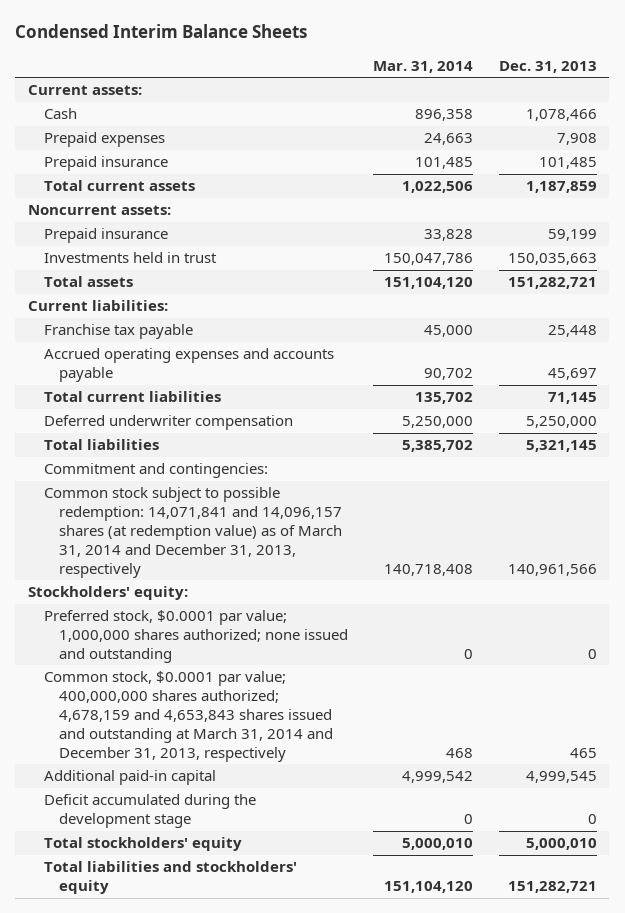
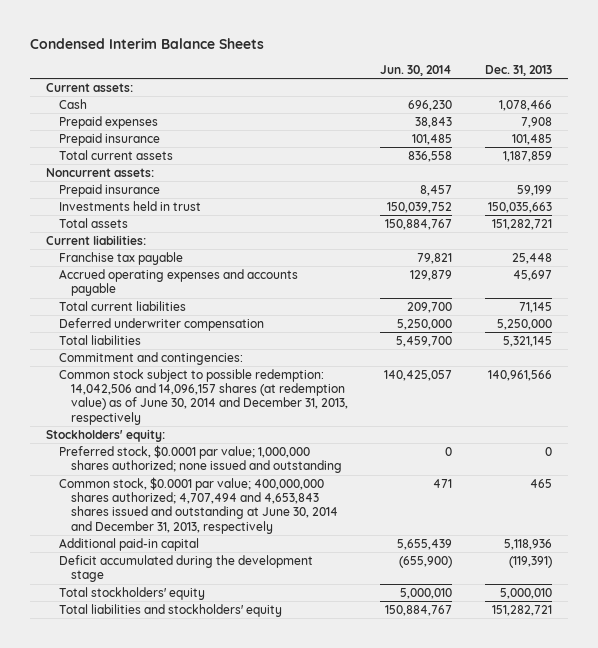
- | Mar. 31, 2014 | Dec. 31, 2013
+ | Jun. 30, 2014 | Dec. 31, 2013
- Common stock subject to possible redemption: 14,071,841 and 14,096,157 shares (at redemption value) as of March 31, 2014 and December 31, 2013, respectively | 140,718,408 | 140,961,566
+ Common stock subject to possible redemption: 14,042,506 and 14,096,157 shares (at redemption value) as of June 30, 2014 and December 31, 2013, respectively | 140,425,057 | 140,961,566
- Common stock, $0.0001 par value; 400,000,000 shares authorized; 4,678,159 and 4,653,843 shares issued and outstanding at March 31, 2014 and December 31, 2013, respectively | 468 | 465
- Additional paid-in capital | 4,999,542 | 4,999,545
- Deficit accumulated during the development stage | 0 | 0
+ Common stock, $0.0001 par value; 400,000,000 shares authorized; 4,707,494 and 4,653,843 shares issued and outstanding at June 30, 2014 and December 31, 2013, respectively | 471 | 465
+ Additional paid-in capital | 5,655,439 | 5,118,936
+ Deficit accumulated during the development stage | (655,900) | (119,391)

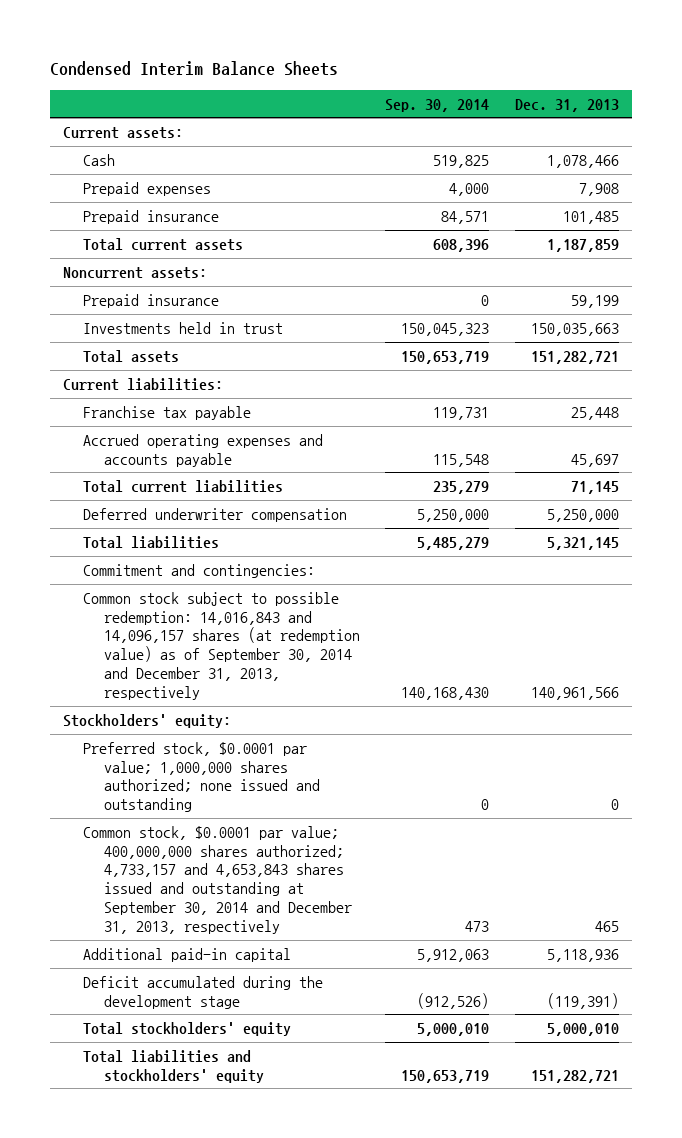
- | Jun. 30, 2014 | Dec. 31, 2013
+ | Sep. 30, 2014 | Dec. 31, 2013
- Common stock subject to possible redemption: 14,042,506 and 14,096,157 shares (at redemption value) as of June 30, 2014 and December 31, 2013, respectively | 140,425,057 | 140,961,566
+ Common stock subject to possible redemption: 14,016,843 and 14,096,157 shares (at redemption value) as of September 30, 2014 and December 31, 2013, respectively | 140,168,430 | 140,961,566
- Common stock, $0.0001 par value; 400,000,000 shares authorized; 4,707,494 and 4,653,843 shares issued and outstanding at June 30, 2014 and December 31, 2013, respectively | 471 | 465
+ Common stock, $0.0001 par value; 400,000,000 shares authorized; 4,733,157 and 4,653,843 shares issued and outstanding at September 30, 2014 and December 31, 2013, respectively | 473 | 465

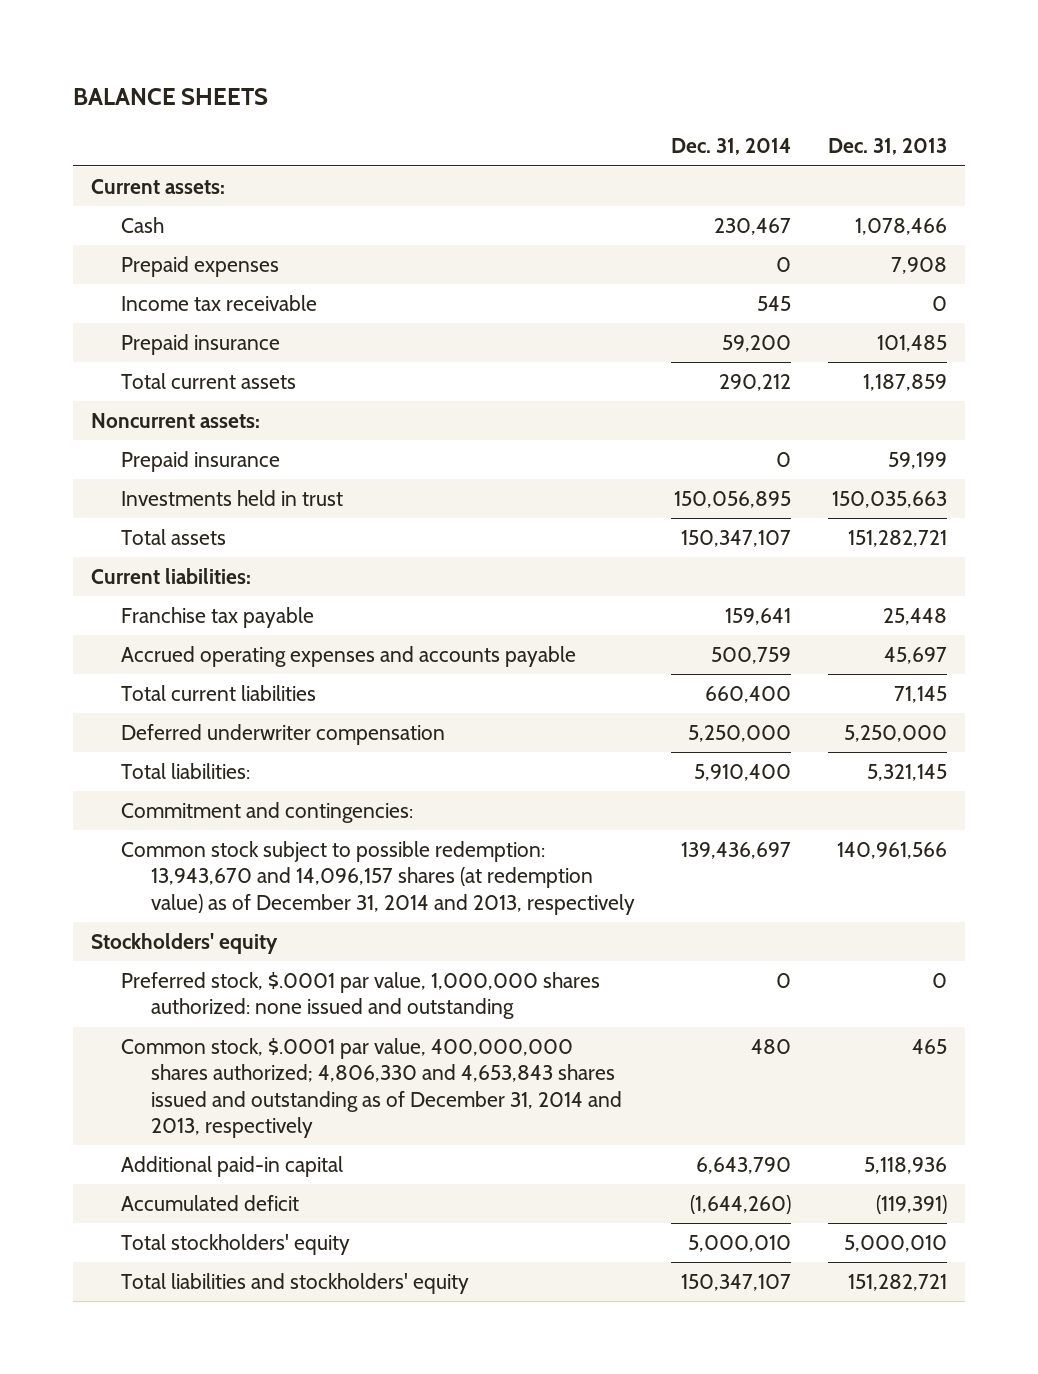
- Condensed Interim Balance Sheets
+ BALANCE SHEETS
- | Sep. 30, 2014 | Dec. 31, 2013
+ | Dec. 31, 2014 | Dec. 31, 2013
+ Income tax receivable | 545 | 0
- Total liabilities | 5,485,279 | 5,321,145
+ Total liabilities: | 5,910,400 | 5,321,145
- Common stock subject to possible redemption: 14,016,843 and 14,096,157 shares (at redemption value) as of September 30, 2014 and December 31, 2013, respectively | 140,168,430 | 140,961,566
- Stockholders' equity:
- Preferred stock, $0.0001 par value; 1,000,000 shares authorized; none issued and outstanding | 0 | 0
- Common stock, $0.0001 par value; 400,000,000 shares authorized; 4,733,157 and 4,653,843 shares issued and outstanding at September 30, 2014 and December 31, 2013, respectively | 473 | 465
+ Common stock subject to possible redemption: 13,943,670 and 14,096,157 shares (at redemption value) as of December 31, 2014 and 2013, respectively | 139,436,697 | 140,961,566
+ Stockholders' equity
+ Preferred stock, $.0001 par value, 1,000,000 shares authorized: none issued and outstanding | 0 | 0
+ Common stock, $.0001 par value, 400,000,000 shares authorized; 4,806,330 and 4,653,843 shares issued and outstanding as of December 31, 2014 and 2013, respectively | 480 | 465
- Deficit accumulated during the development stage | (912,526) | (119,391)
+ Accumulated deficit | (1,644,260) | (119,391)

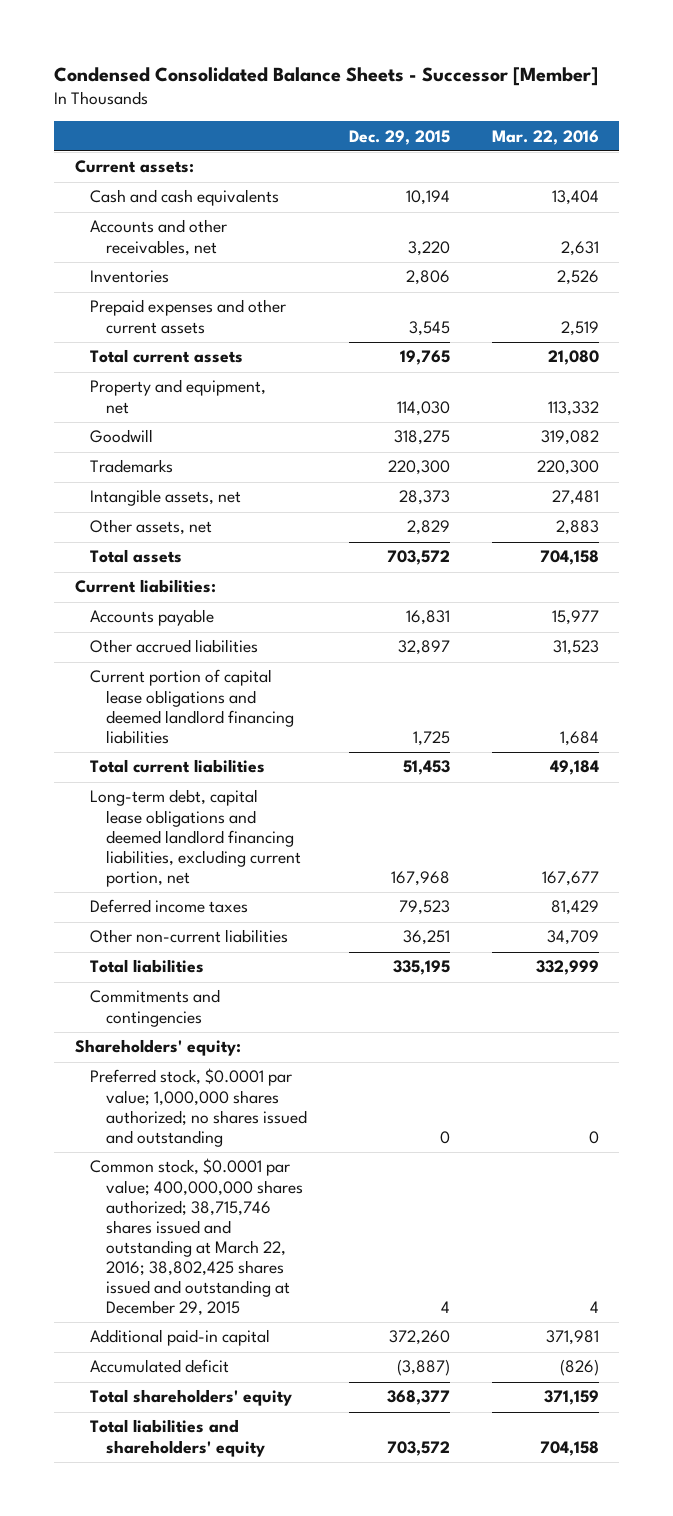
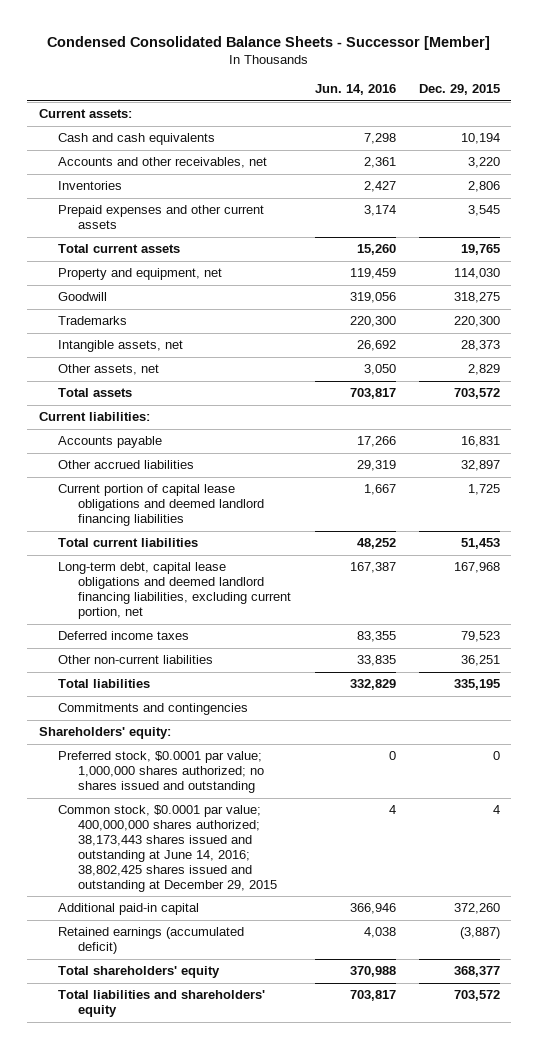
- | Dec. 29, 2015 | Mar. 22, 2016
+ | Jun. 14, 2016 | Dec. 29, 2015
- Common stock, $0.0001 par value; 400,000,000 shares authorized; 38,715,746 shares issued and outstanding at March 22, 2016; 38,802,425 shares issued and outstanding at December 29, 2015 | 4 | 4
+ Common stock, $0.0001 par value; 400,000,000 shares authorized; 38,173,443 shares issued and outstanding at June 14, 2016; 38,802,425 shares issued and outstanding at December 29, 2015 | 4 | 4
- Accumulated deficit | (3,887) | (826)
+ Retained earnings (accumulated deficit) | 4,038 | (3,887)

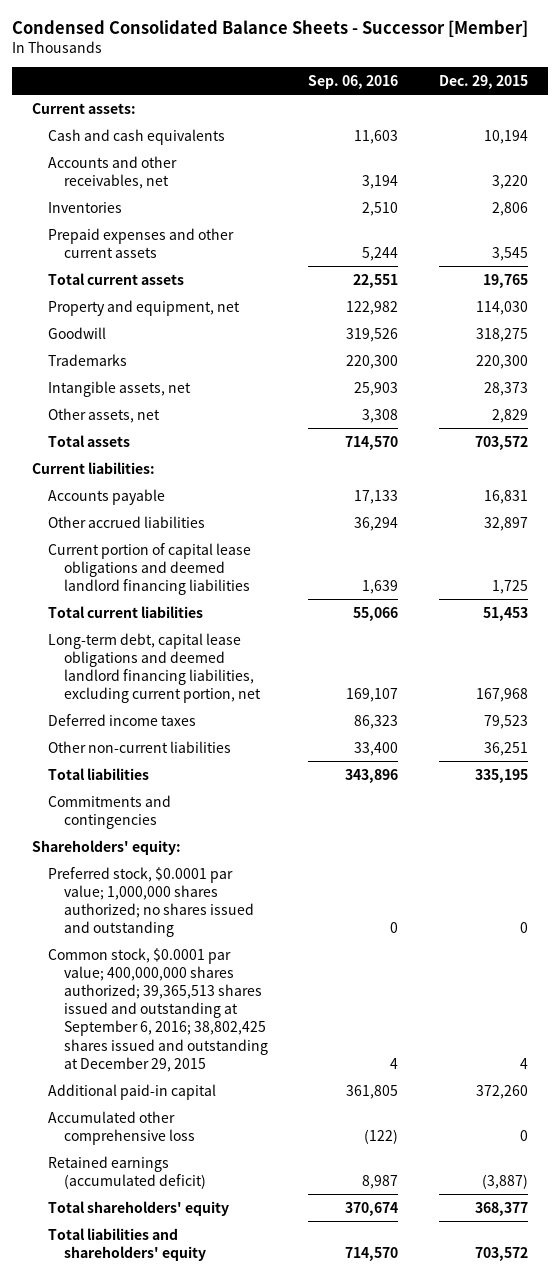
- | Jun. 14, 2016 | Dec. 29, 2015
+ | Sep. 06, 2016 | Dec. 29, 2015
- Common stock, $0.0001 par value; 400,000,000 shares authorized; 38,173,443 shares issued and outstanding at June 14, 2016; 38,802,425 shares issued and outstanding at December 29, 2015 | 4 | 4
+ Common stock, $0.0001 par value; 400,000,000 shares authorized; 39,365,513 shares issued and outstanding at September 6, 2016; 38,802,425 shares issued and outstanding at December 29, 2015 | 4 | 4
+ Accumulated other comprehensive loss | (122) | 0

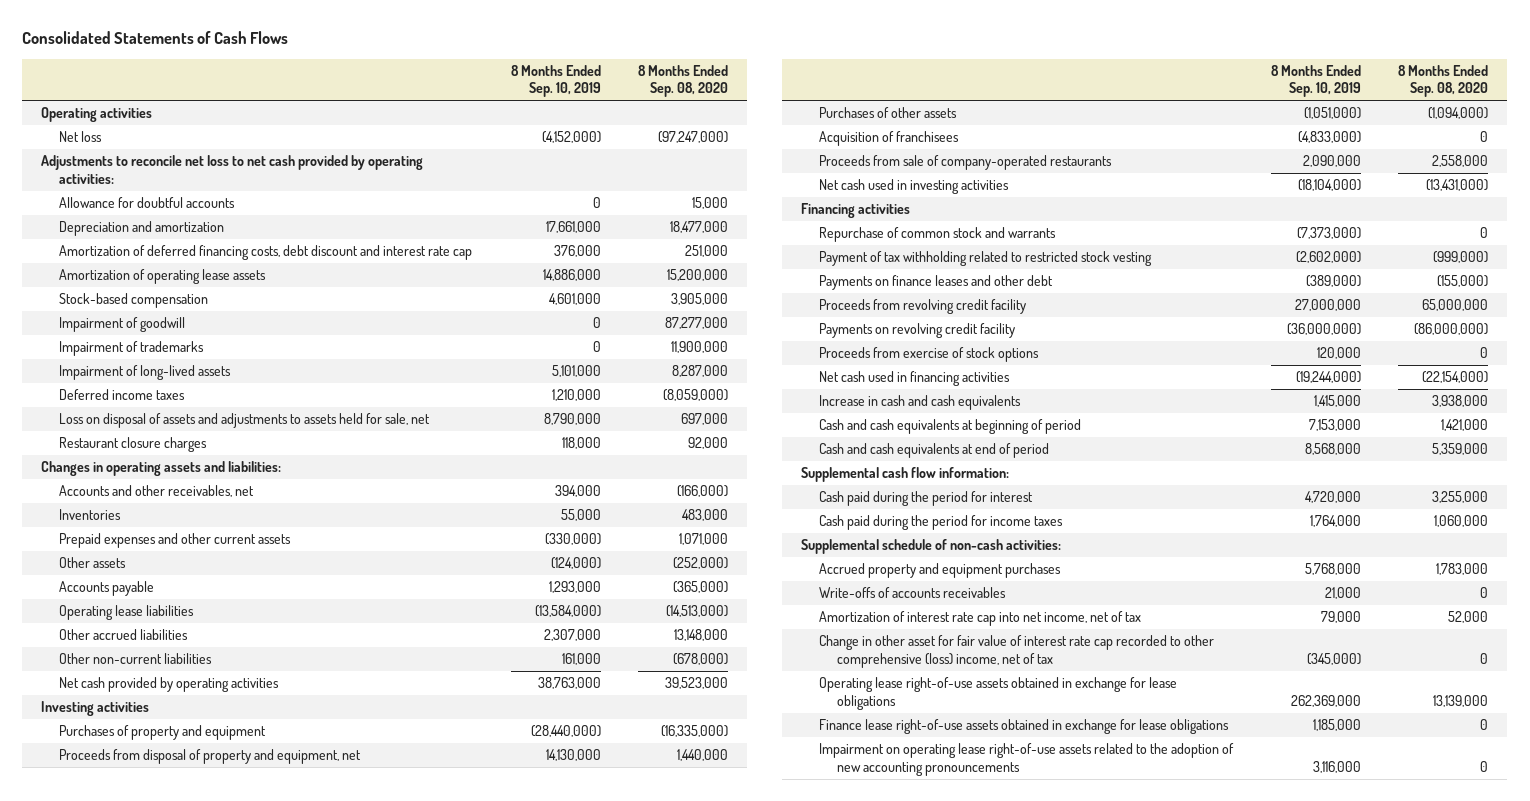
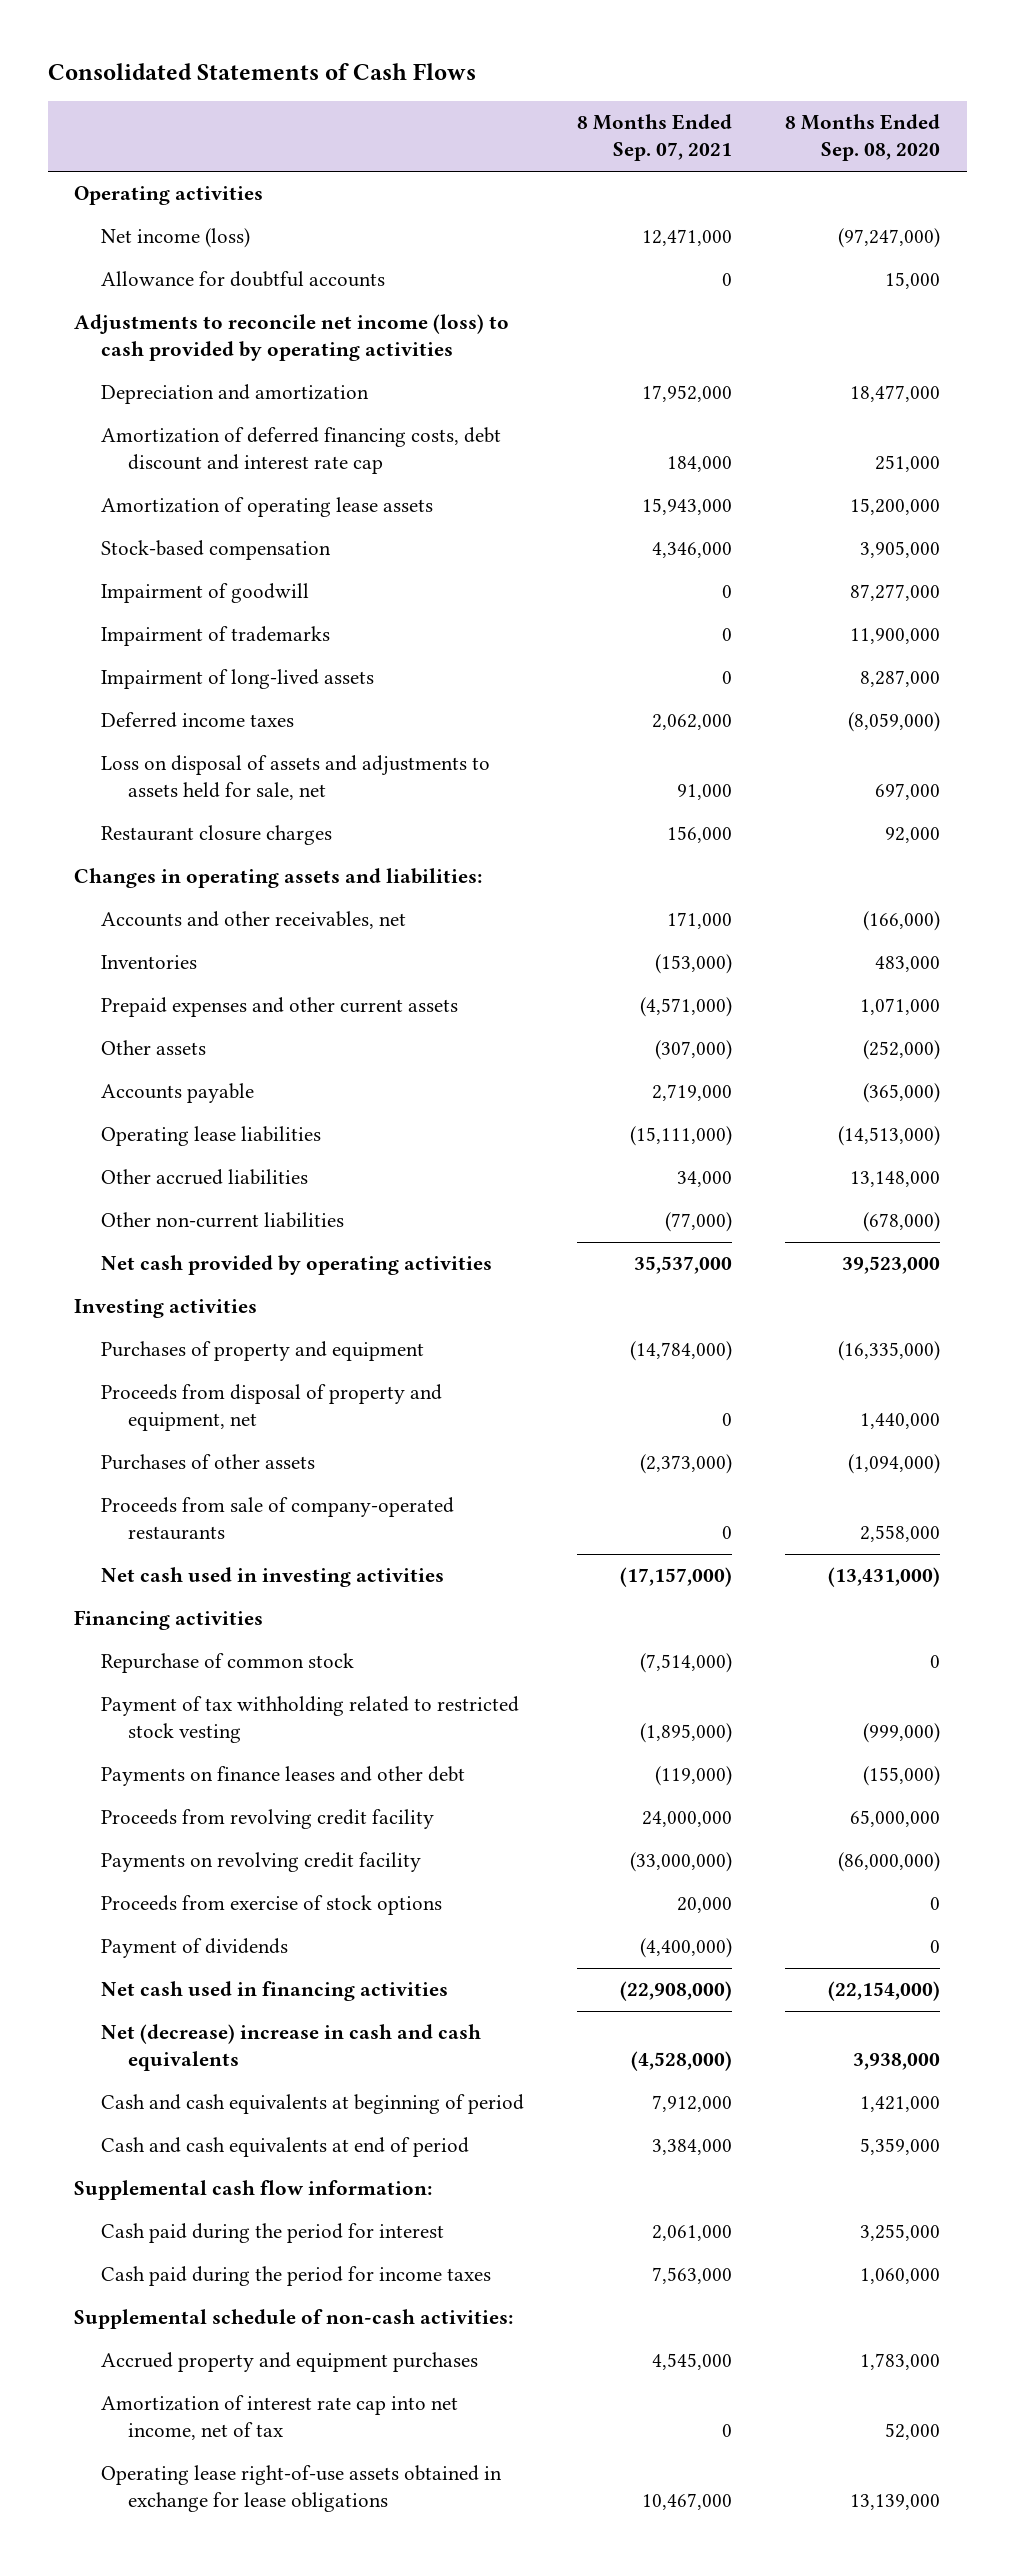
- | 8 Months Ended Sep. 10, 2019 | 8 Months Ended Sep. 08, 2020
+ | 8 Months Ended Sep. 07, 2021 | 8 Months Ended Sep. 08, 2020
- Net loss | (4,152,000) | (97,247,000)
- Adjustments to reconcile net loss to net cash provided by operating activities:
+ Net income (loss) | 12,471,000 | (97,247,000)
+ Adjustments to reconcile net income (loss) to cash provided by operating activities
- Acquisition of franchisees | (4,833,000) | 0
- Repurchase of common stock and warrants | (7,373,000) | 0
+ Repurchase of common stock | (7,514,000) | 0
+ Payment of dividends | (4,400,000) | 0
- Increase in cash and cash equivalents | 1,415,000 | 3,938,000
+ Net (decrease) increase in cash and cash equivalents | (4,528,000) | 3,938,000
- Write-offs of accounts receivables | 21,000 | 0
- Change in other asset for fair value of interest rate cap recorded to other comprehensive (loss) income, net of tax | (345,000) | 0
- Finance lease right-of-use assets obtained in exchange for lease obligations | 1,185,000 | 0
- Impairment on operating lease right-of-use assets related to the adoption of new accounting pronouncements | 3,116,000 | 0

